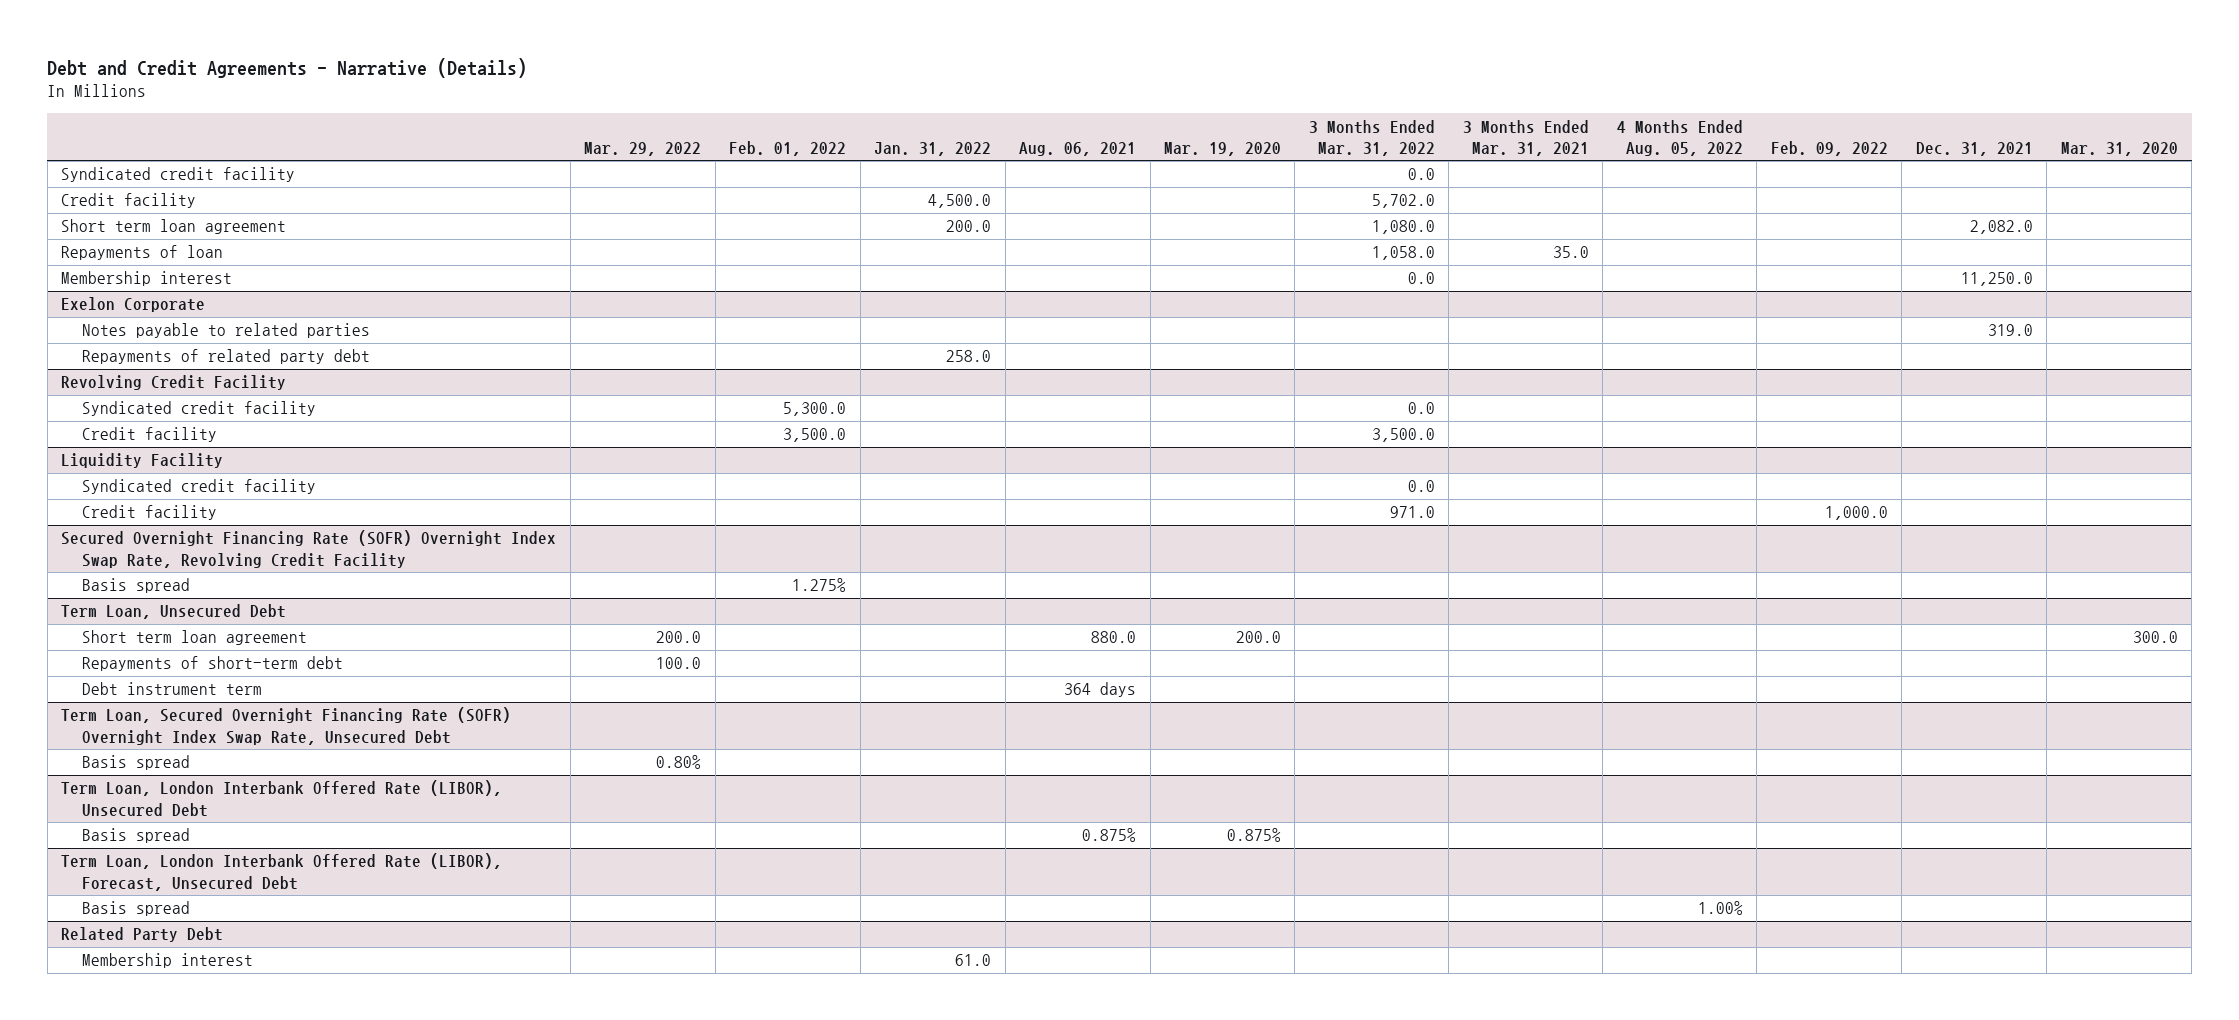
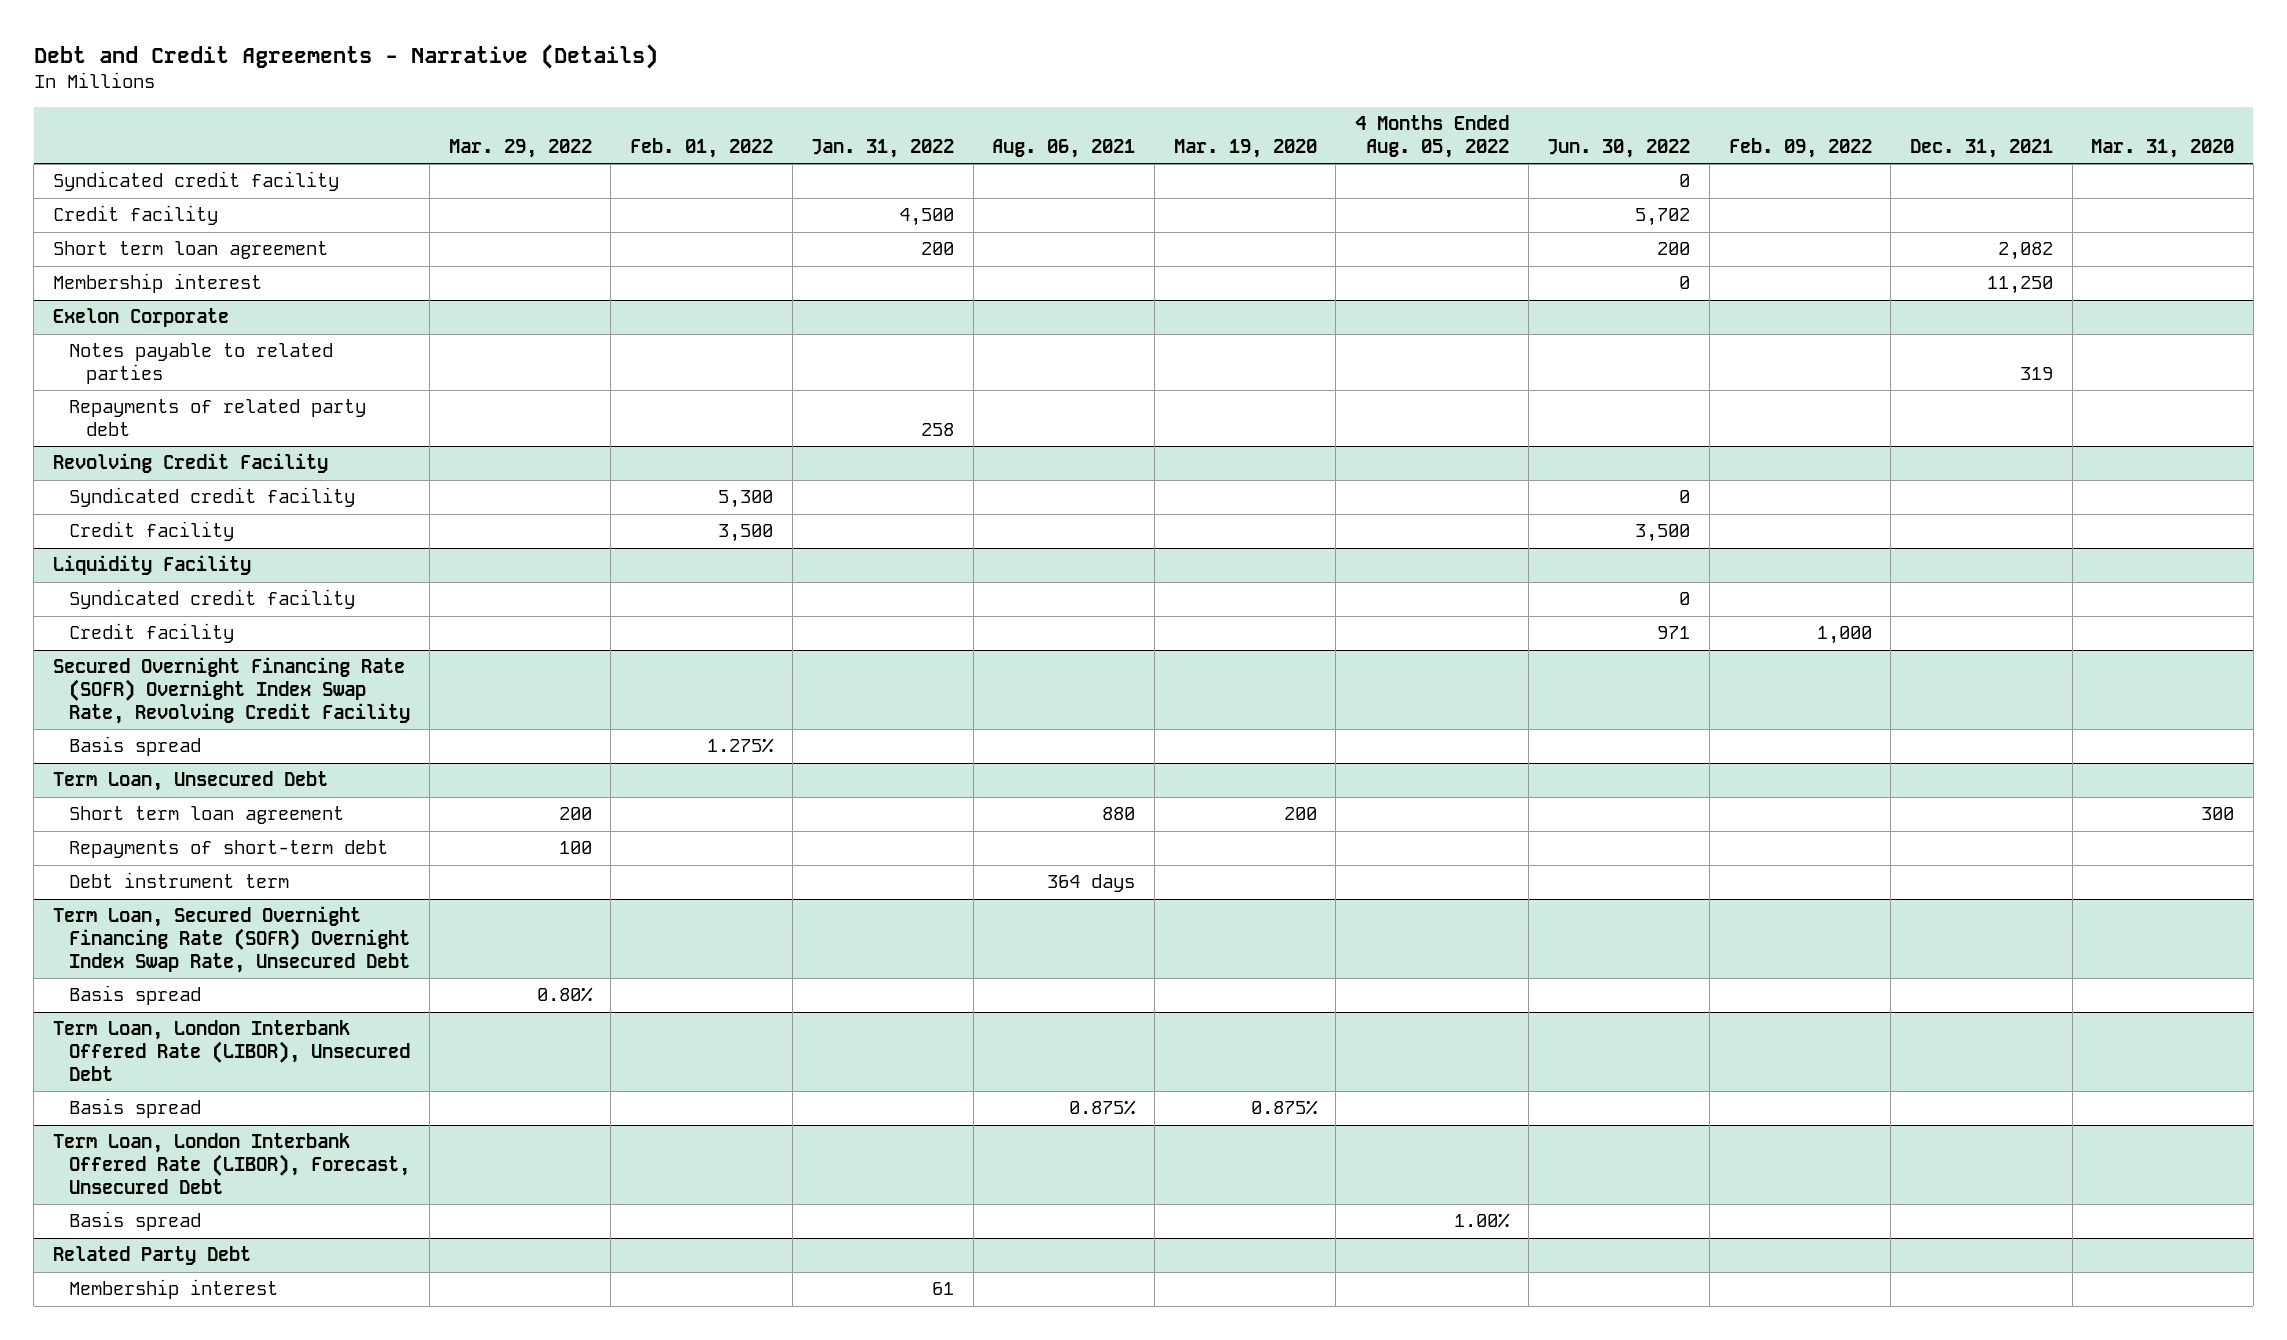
- | Mar. 29, 2022 | Feb. 01, 2022 | Jan. 31, 2022 | Aug. 06, 2021 | Mar. 19, 2020 | 3 Months Ended Mar. 31, 2022 | 3 Months Ended Mar. 31, 2021 | 4 Months Ended Aug. 05, 2022 | Feb. 09, 2022 | Dec. 31, 2021 | Mar. 31, 2020
+ | Mar. 29, 2022 | Feb. 01, 2022 | Jan. 31, 2022 | Aug. 06, 2021 | Mar. 19, 2020 | 4 Months Ended Aug. 05, 2022 | Jun. 30, 2022 | Feb. 09, 2022 | Dec. 31, 2021 | Mar. 31, 2020
- Credit facility | | | 4,500.0 | | | 5,702.0 | | | | |
- Short term loan agreement | | | 200.0 | | | 1,080.0 | | | | 2,082.0 |
- Repayments of loan | | | | | | 1,058.0 | 35.0 | | | |
- Membership interest | | | | | | 0.0 | | | | 11,250.0 |
+ Credit facility | | | 4,500 | | | | 5,702 | | |
+ Short term loan agreement | | | 200 | | | | 200 | | 2,082 |
+ Membership interest | | | | | | | 0 | | 11,250 |
@ Exelon Corporate
- Notes payable to related parties | | | | | | | | | | 319.0 |
- Repayments of related party debt | | | 258.0 | | | | | | | |
+ Notes payable to related parties | | | | | | | | | 319 |
+ Repayments of related party debt | | | 258 | | | | | | |
@ Revolving Credit Facility
- Syndicated credit facility | | 5,300.0 | | | | 0.0 | | | | |
- Credit facility | | 3,500.0 | | | | 3,500.0 | | | | |
+ Syndicated credit facility | | 5,300 | | | | | 0 | | |
+ Credit facility | | 3,500 | | | | | 3,500 | | |
@ Liquidity Facility
- Credit facility | | | | | | 971.0 | | | 1,000.0 | |
+ Credit facility | | | | | | | 971 | 1,000 | |
@ Term Loan, Unsecured Debt
- Short term loan agreement | 200.0 | | | 880.0 | 200.0 | | | | | | 300.0
- Repayments of short-term debt | 100.0 | | | | | | | | | |
+ Short term loan agreement | 200 | | | 880 | 200 | | | | | 300
+ Repayments of short-term debt | 100 | | | | | | | | |
@ Related Party Debt
- Membership interest | | | 61.0 | | | | | | | |
+ Membership interest | | | 61 | | | | | | |

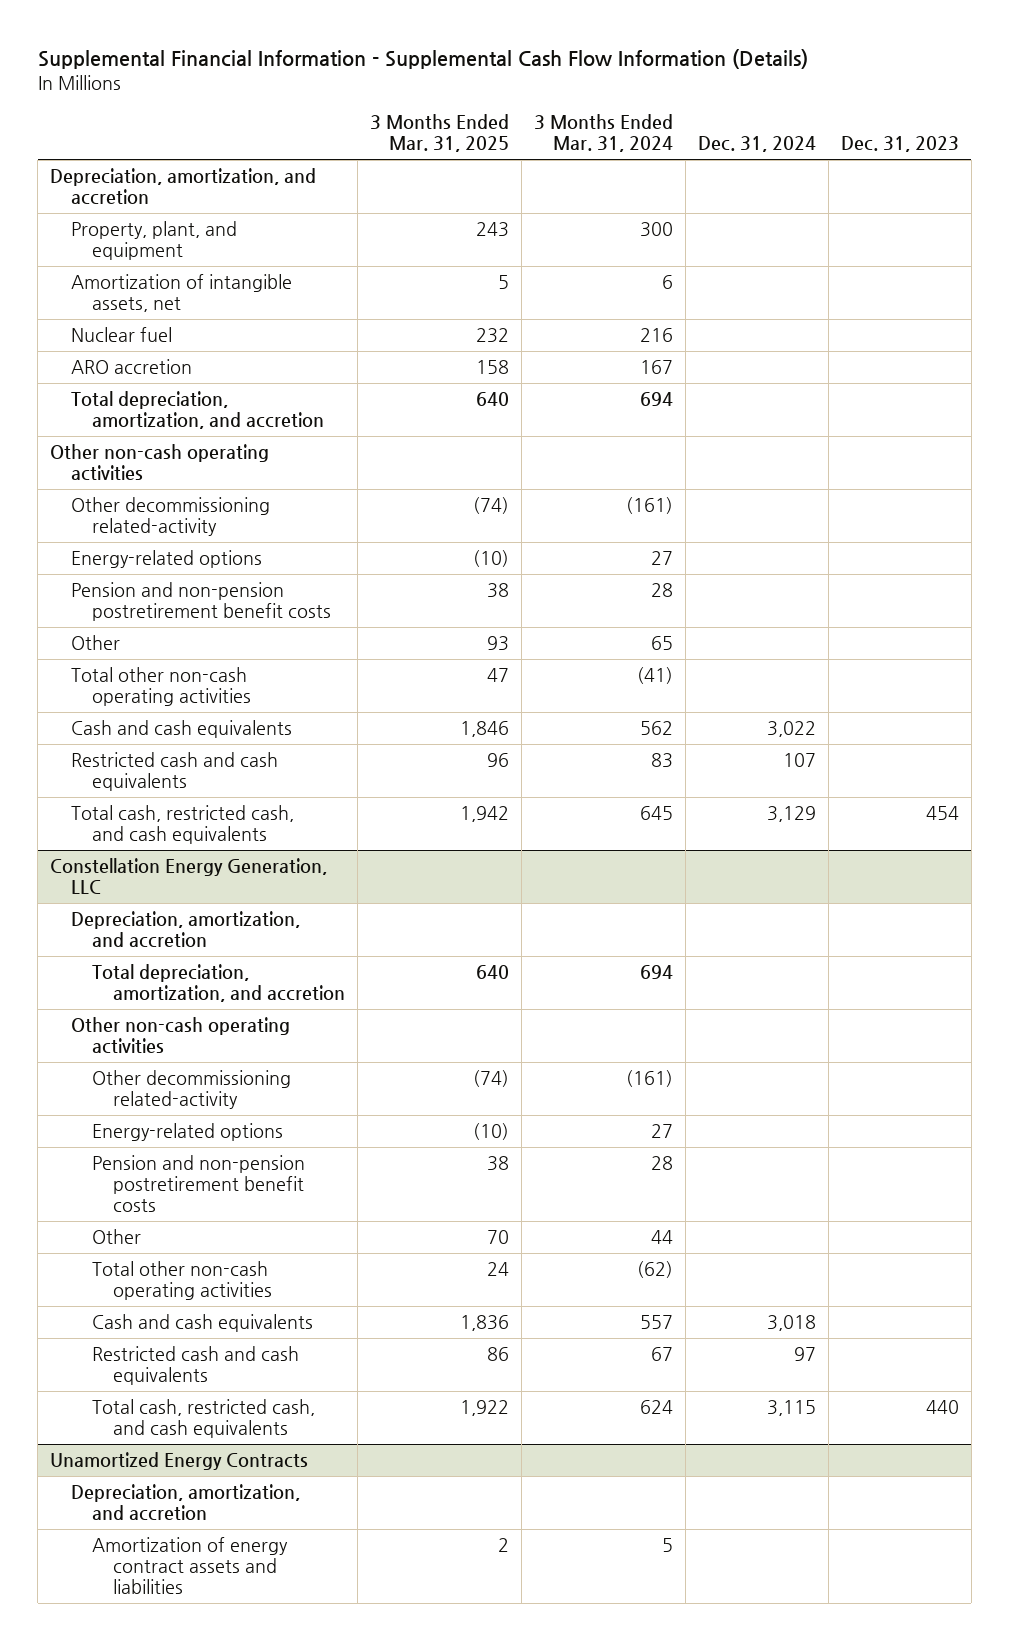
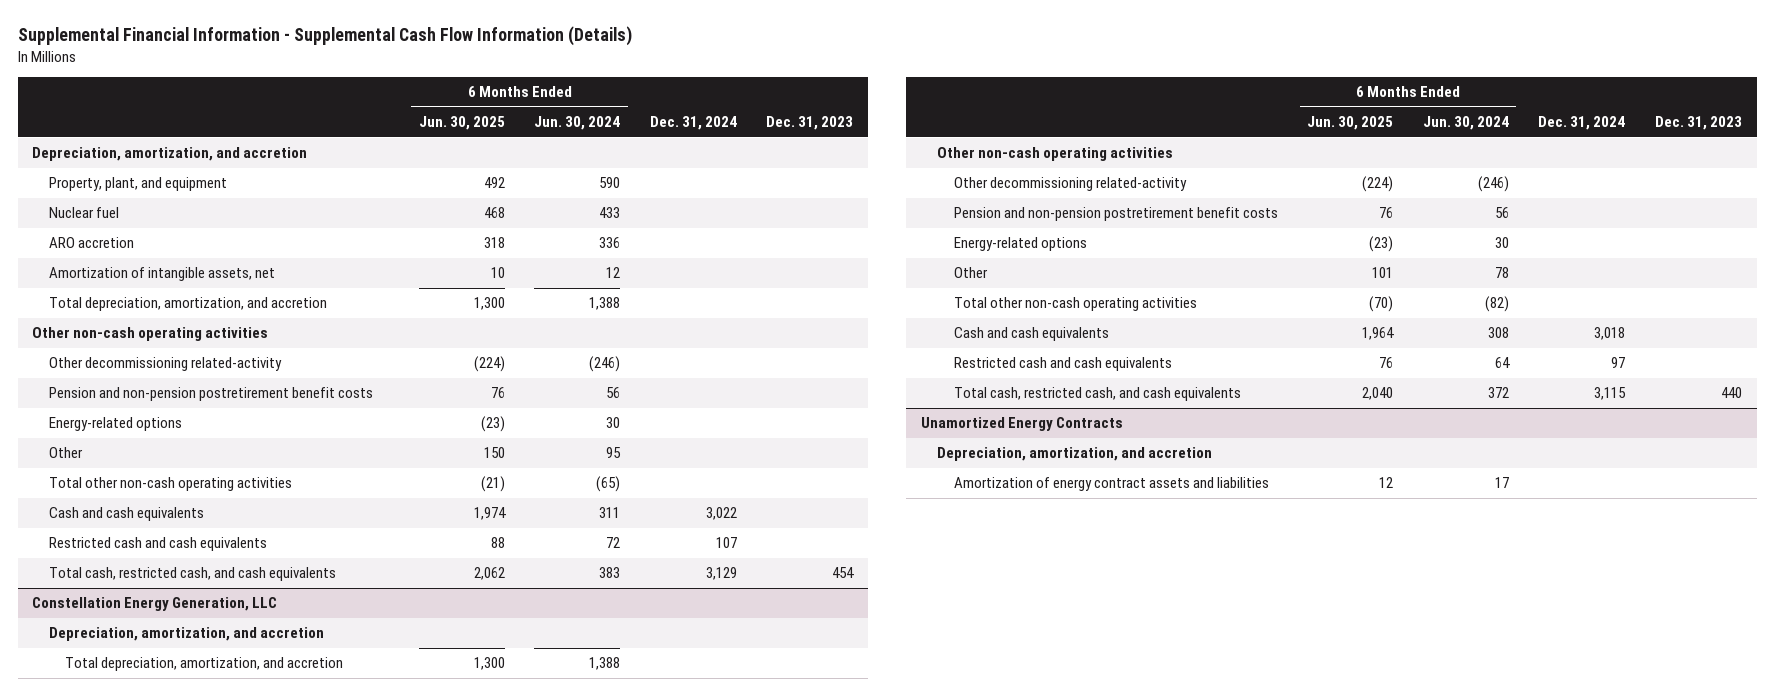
- | 3 Months Ended Mar. 31, 2025 | 3 Months Ended Mar. 31, 2024 | Dec. 31, 2024 | Dec. 31, 2023
+ | 6 Months Ended Jun. 30, 2025 | 6 Months Ended Jun. 30, 2024 | Dec. 31, 2024 | Dec. 31, 2023
moved down: Amortization of intangible assets, net | 10 | 12 | |
moved down: Energy-related options | (23) | 30 | |
@ Constellation Energy Generation, LLC
moved down: Energy-related options | (23) | 30 | |

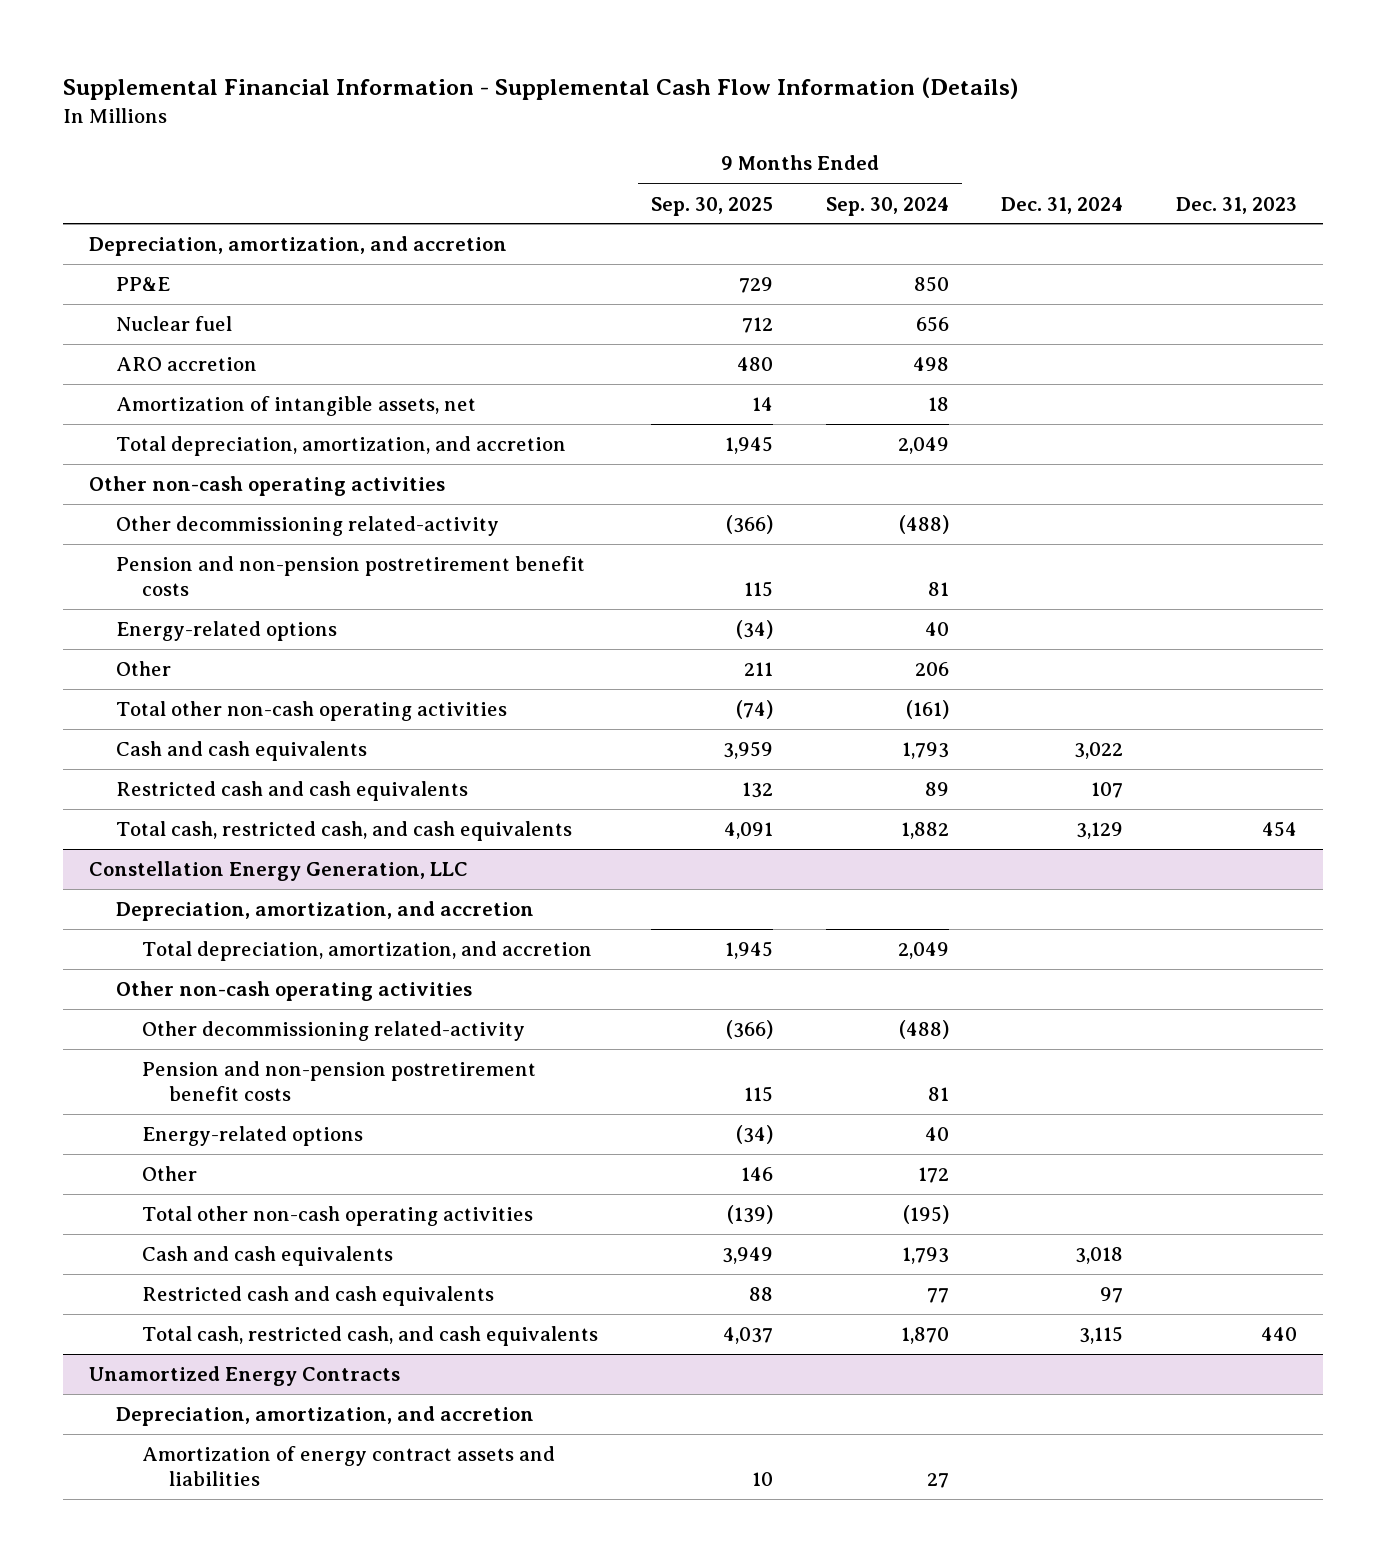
- | 6 Months Ended Jun. 30, 2025 | 6 Months Ended Jun. 30, 2024 | Dec. 31, 2024 | Dec. 31, 2023
+ | 9 Months Ended Sep. 30, 2025 | 9 Months Ended Sep. 30, 2024 | Dec. 31, 2024 | Dec. 31, 2023
- Property, plant, and equipment | 492 | 590 | |
+ PP&E | 729 | 850 | |

